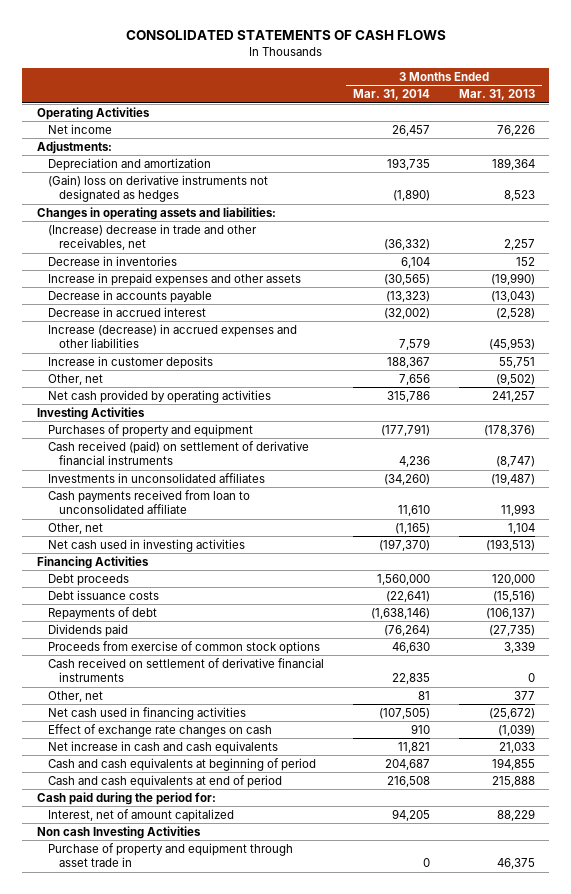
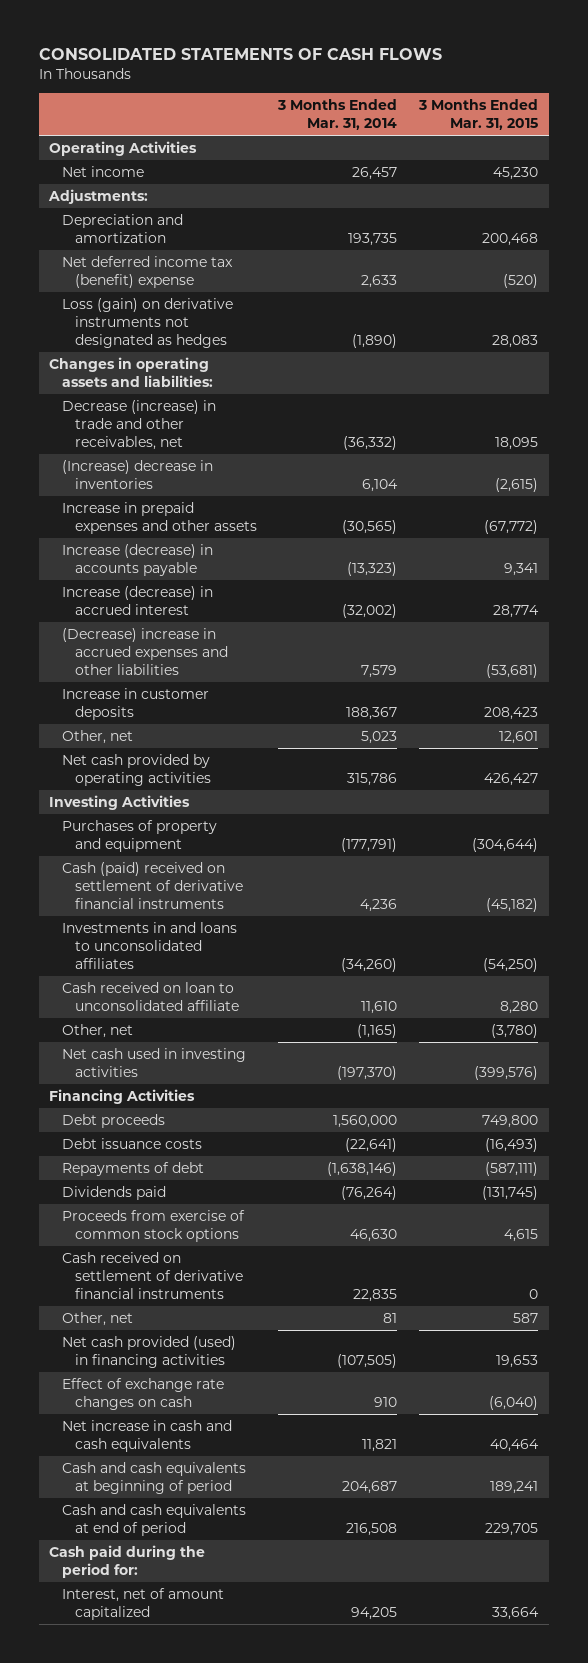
- | 3 Months Ended Mar. 31, 2014 | 3 Months Ended Mar. 31, 2013
+ | 3 Months Ended Mar. 31, 2014 | 3 Months Ended Mar. 31, 2015
- (Gain) loss on derivative instruments not designated as hedges | (1,890) | 8,523
+ Net deferred income tax (benefit) expense | 2,633 | (520)
+ Loss (gain) on derivative instruments not designated as hedges | (1,890) | 28,083
- (Increase) decrease in trade and other receivables, net | (36,332) | 2,257
- Decrease in inventories | 6,104 | 152
+ Decrease (increase) in trade and other receivables, net | (36,332) | 18,095
+ (Increase) decrease in inventories | 6,104 | (2,615)
- Decrease in accounts payable | (13,323) | (13,043)
- Decrease in accrued interest | (32,002) | (2,528)
- Increase (decrease) in accrued expenses and other liabilities | 7,579 | (45,953)
+ Increase (decrease) in accounts payable | (13,323) | 9,341
+ Increase (decrease) in accrued interest | (32,002) | 28,774
+ (Decrease) increase in accrued expenses and other liabilities | 7,579 | (53,681)
- Other, net | 7,656 | (9,502)
+ Other, net | 5,023 | 12,601
- Cash received (paid) on settlement of derivative financial instruments | 4,236 | (8,747)
- Investments in unconsolidated affiliates | (34,260) | (19,487)
- Cash payments received from loan to unconsolidated affiliate | 11,610 | 11,993
+ Cash (paid) received on settlement of derivative financial instruments | 4,236 | (45,182)
+ Investments in and loans to unconsolidated affiliates | (34,260) | (54,250)
+ Cash received on loan to unconsolidated affiliate | 11,610 | 8,280
- Net cash used in financing activities | (107,505) | (25,672)
+ Net cash provided (used) in financing activities | (107,505) | 19,653
- Non cash Investing Activities
- Purchase of property and equipment through asset trade in | 0 | 46,375

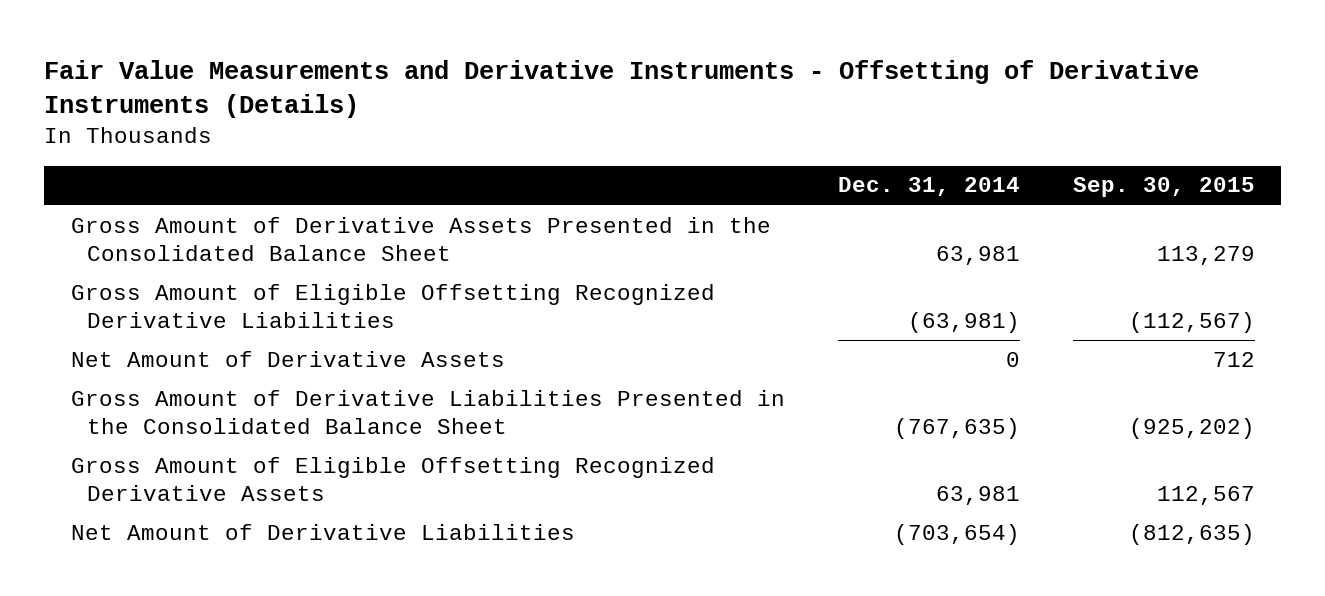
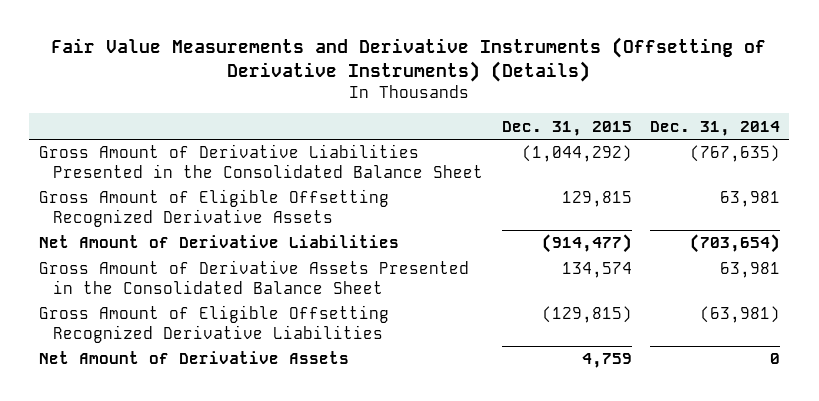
- Fair Value Measurements and Derivative Instruments - Offsetting of Derivative Instruments (Details)
+ Fair Value Measurements and Derivative Instruments (Offsetting of Derivative Instruments) (Details)
- | Dec. 31, 2014 | Sep. 30, 2015
+ | Dec. 31, 2015 | Dec. 31, 2014
moved down: Gross Amount of Derivative Assets Presented in the Consolidated Balance Sheet | 134,574 | 63,981
moved down: Gross Amount of Eligible Offsetting Recognized Derivative Liabilities | (129,815) | (63,981)
moved down: Net Amount of Derivative Assets | 4,759 | 0

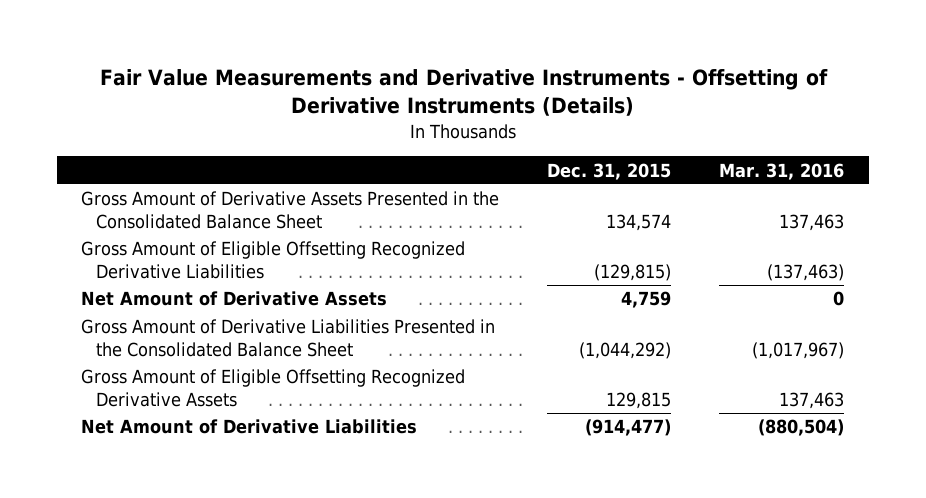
- Fair Value Measurements and Derivative Instruments (Offsetting of Derivative Instruments) (Details)
+ Fair Value Measurements and Derivative Instruments - Offsetting of Derivative Instruments (Details)
- | Dec. 31, 2015 | Dec. 31, 2014
+ | Dec. 31, 2015 | Mar. 31, 2016
moved down: Gross Amount of Derivative Liabilities Presented in the Consolidated Balance Sheet | (1,044,292) | (1,017,967)
moved down: Gross Amount of Eligible Offsetting Recognized Derivative Assets | 129,815 | 137,463
moved down: Net Amount of Derivative Liabilities | (914,477) | (880,504)

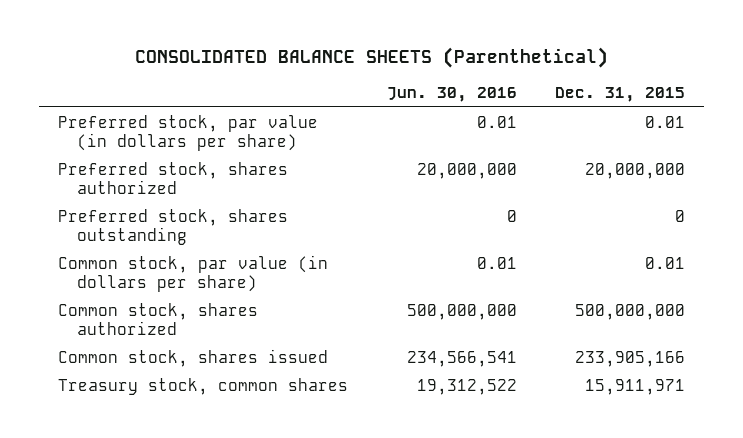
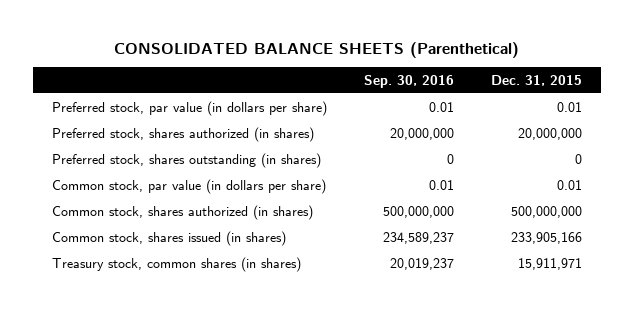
- | Jun. 30, 2016 | Dec. 31, 2015
+ | Sep. 30, 2016 | Dec. 31, 2015
- Preferred stock, shares authorized | 20,000,000 | 20,000,000
- Preferred stock, shares outstanding | 0 | 0
+ Preferred stock, shares authorized (in shares) | 20,000,000 | 20,000,000
+ Preferred stock, shares outstanding (in shares) | 0 | 0
- Common stock, shares authorized | 500,000,000 | 500,000,000
- Common stock, shares issued | 234,566,541 | 233,905,166
- Treasury stock, common shares | 19,312,522 | 15,911,971
+ Common stock, shares authorized (in shares) | 500,000,000 | 500,000,000
+ Common stock, shares issued (in shares) | 234,589,237 | 233,905,166
+ Treasury stock, common shares (in shares) | 20,019,237 | 15,911,971

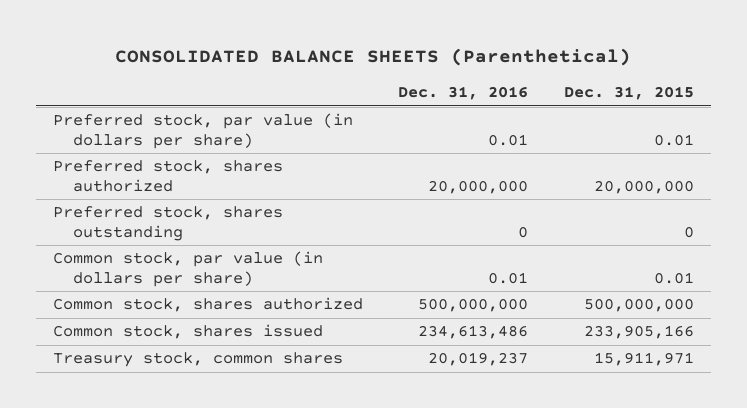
- | Sep. 30, 2016 | Dec. 31, 2015
+ | Dec. 31, 2016 | Dec. 31, 2015
- Preferred stock, shares authorized (in shares) | 20,000,000 | 20,000,000
- Preferred stock, shares outstanding (in shares) | 0 | 0
+ Preferred stock, shares authorized | 20,000,000 | 20,000,000
+ Preferred stock, shares outstanding | 0 | 0
- Common stock, shares authorized (in shares) | 500,000,000 | 500,000,000
- Common stock, shares issued (in shares) | 234,589,237 | 233,905,166
- Treasury stock, common shares (in shares) | 20,019,237 | 15,911,971
+ Common stock, shares authorized | 500,000,000 | 500,000,000
+ Common stock, shares issued | 234,613,486 | 233,905,166
+ Treasury stock, common shares | 20,019,237 | 15,911,971

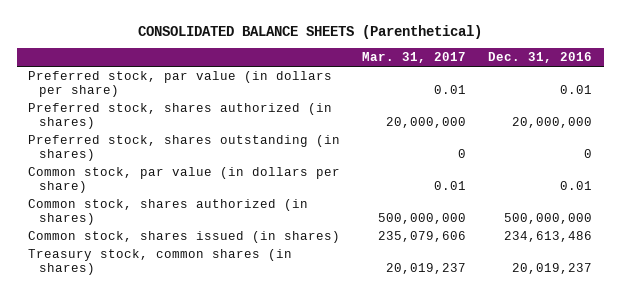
- | Dec. 31, 2016 | Dec. 31, 2015
+ | Mar. 31, 2017 | Dec. 31, 2016
- Preferred stock, shares authorized | 20,000,000 | 20,000,000
- Preferred stock, shares outstanding | 0 | 0
+ Preferred stock, shares authorized (in shares) | 20,000,000 | 20,000,000
+ Preferred stock, shares outstanding (in shares) | 0 | 0
- Common stock, shares authorized | 500,000,000 | 500,000,000
- Common stock, shares issued | 234,613,486 | 233,905,166
- Treasury stock, common shares | 20,019,237 | 15,911,971
+ Common stock, shares authorized (in shares) | 500,000,000 | 500,000,000
+ Common stock, shares issued (in shares) | 235,079,606 | 234,613,486
+ Treasury stock, common shares (in shares) | 20,019,237 | 20,019,237

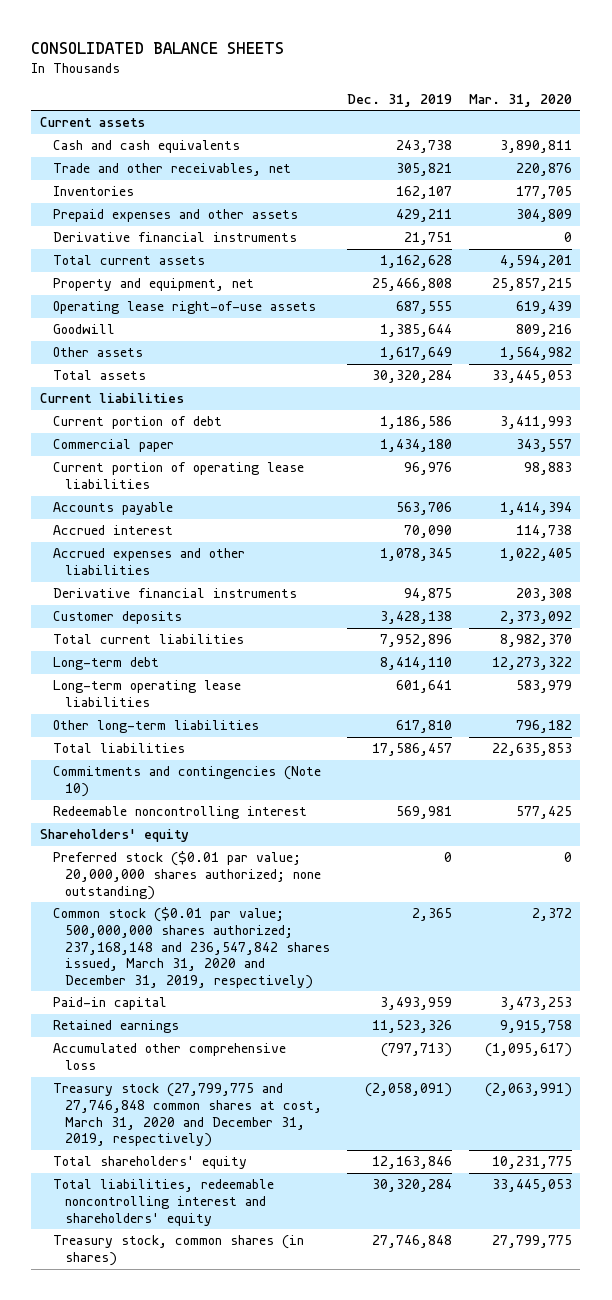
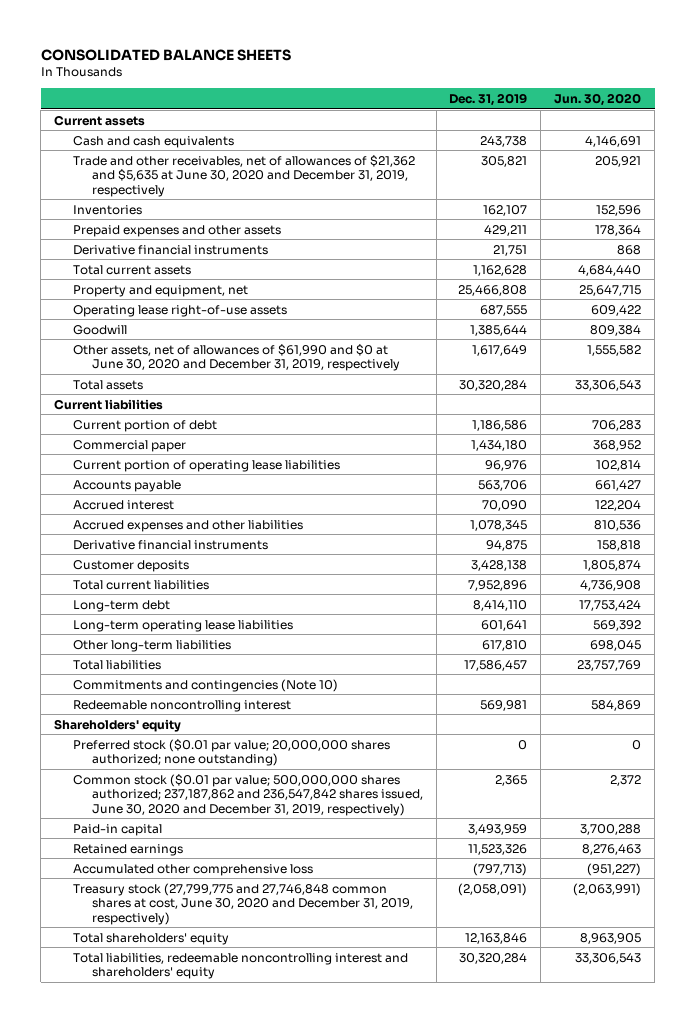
- | Dec. 31, 2019 | Mar. 31, 2020
+ | Dec. 31, 2019 | Jun. 30, 2020
- Trade and other receivables, net | 305,821 | 220,876
+ Trade and other receivables, net of allowances of $21,362 and $5,635 at June 30, 2020 and December 31, 2019, respectively | 305,821 | 205,921
- Other assets | 1,617,649 | 1,564,982
+ Other assets, net of allowances of $61,990 and $0 at June 30, 2020 and December 31, 2019, respectively | 1,617,649 | 1,555,582
- Common stock ($0.01 par value; 500,000,000 shares authorized; 237,168,148 and 236,547,842 shares issued, March 31, 2020 and December 31, 2019, respectively) | 2,365 | 2,372
+ Common stock ($0.01 par value; 500,000,000 shares authorized; 237,187,862 and 236,547,842 shares issued, June 30, 2020 and December 31, 2019, respectively) | 2,365 | 2,372
- Treasury stock (27,799,775 and 27,746,848 common shares at cost, March 31, 2020 and December 31, 2019, respectively) | (2,058,091) | (2,063,991)
+ Treasury stock (27,799,775 and 27,746,848 common shares at cost, June 30, 2020 and December 31, 2019, respectively) | (2,058,091) | (2,063,991)
- Treasury stock, common shares (in shares) | 27,746,848 | 27,799,775

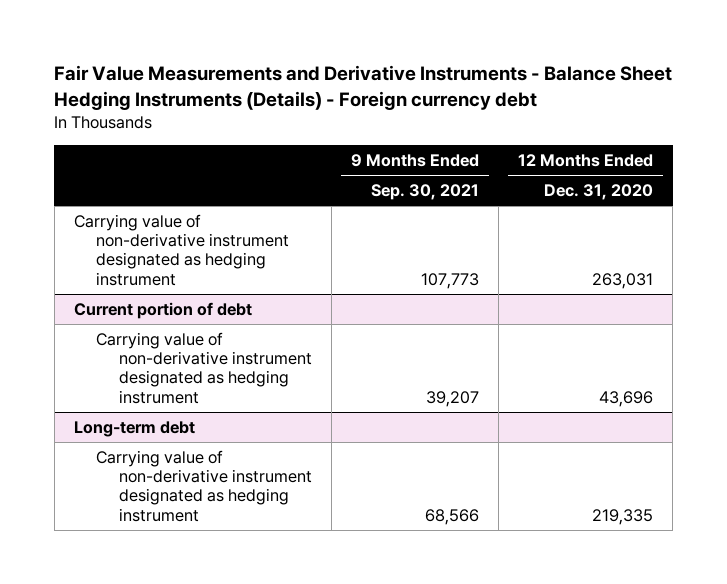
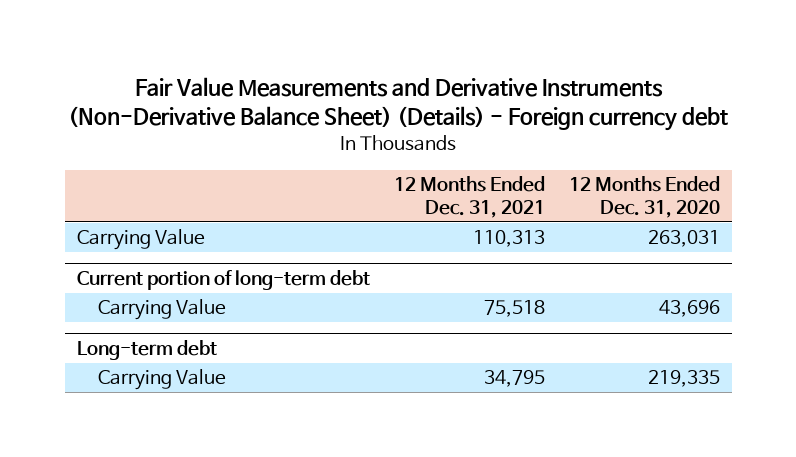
- Fair Value Measurements and Derivative Instruments - Balance Sheet Hedging Instruments (Details) - Foreign currency debt
+ Fair Value Measurements and Derivative Instruments (Non-Derivative Balance Sheet) (Details) - Foreign currency debt
- | 9 Months Ended Sep. 30, 2021 | 12 Months Ended Dec. 31, 2020
+ | 12 Months Ended Dec. 31, 2021 | 12 Months Ended Dec. 31, 2020
- Carrying value of non-derivative instrument designated as hedging instrument | 107,773 | 263,031
- Current portion of debt
- Carrying value of non-derivative instrument designated as hedging instrument | 39,207 | 43,696
+ Carrying Value | 110,313 | 263,031
+ Current portion of long-term debt
+ Carrying Value | 75,518 | 43,696
@ Long-term debt
- Carrying value of non-derivative instrument designated as hedging instrument | 68,566 | 219,335
+ Carrying Value | 34,795 | 219,335

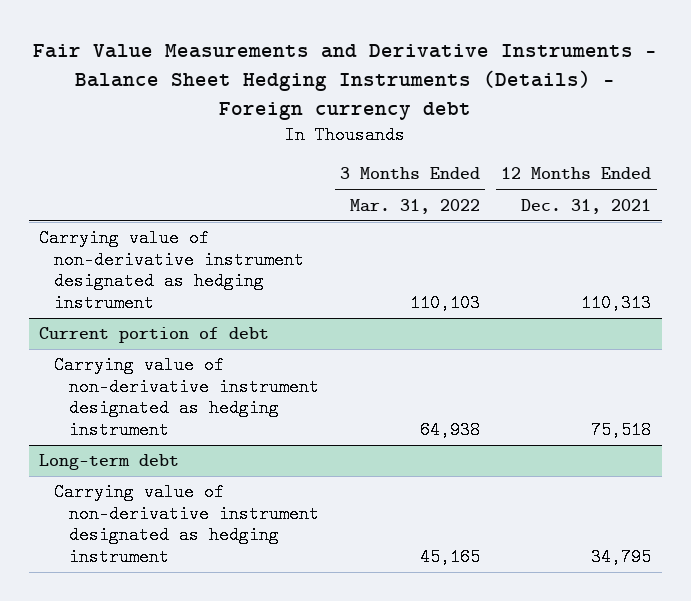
- Fair Value Measurements and Derivative Instruments (Non-Derivative Balance Sheet) (Details) - Foreign currency debt
+ Fair Value Measurements and Derivative Instruments - Balance Sheet Hedging Instruments (Details) - Foreign currency debt
- | 12 Months Ended Dec. 31, 2021 | 12 Months Ended Dec. 31, 2020
+ | 3 Months Ended Mar. 31, 2022 | 12 Months Ended Dec. 31, 2021
- Carrying Value | 110,313 | 263,031
- Current portion of long-term debt
- Carrying Value | 75,518 | 43,696
+ Carrying value of non-derivative instrument designated as hedging instrument | 110,103 | 110,313
+ Current portion of debt
+ Carrying value of non-derivative instrument designated as hedging instrument | 64,938 | 75,518
@ Long-term debt
- Carrying Value | 34,795 | 219,335
+ Carrying value of non-derivative instrument designated as hedging instrument | 45,165 | 34,795

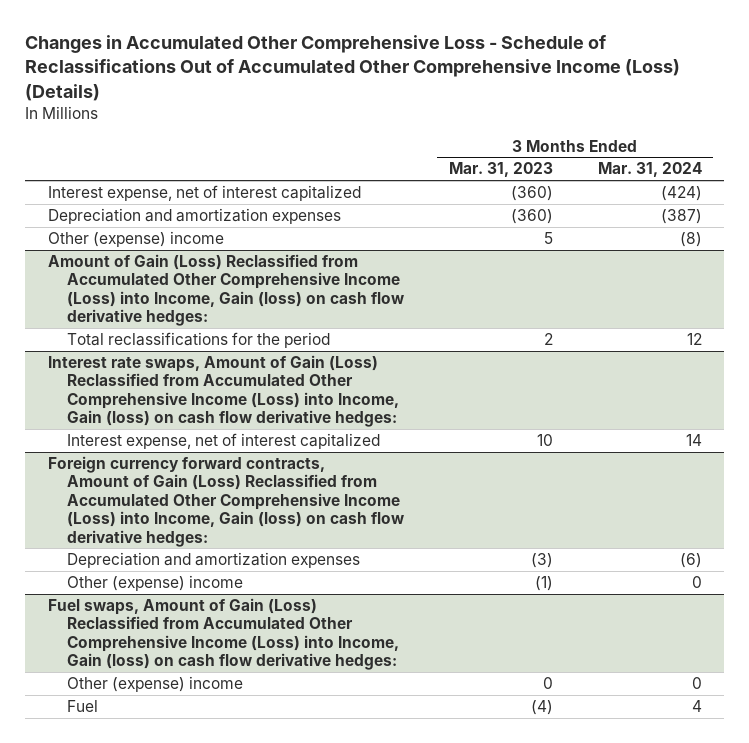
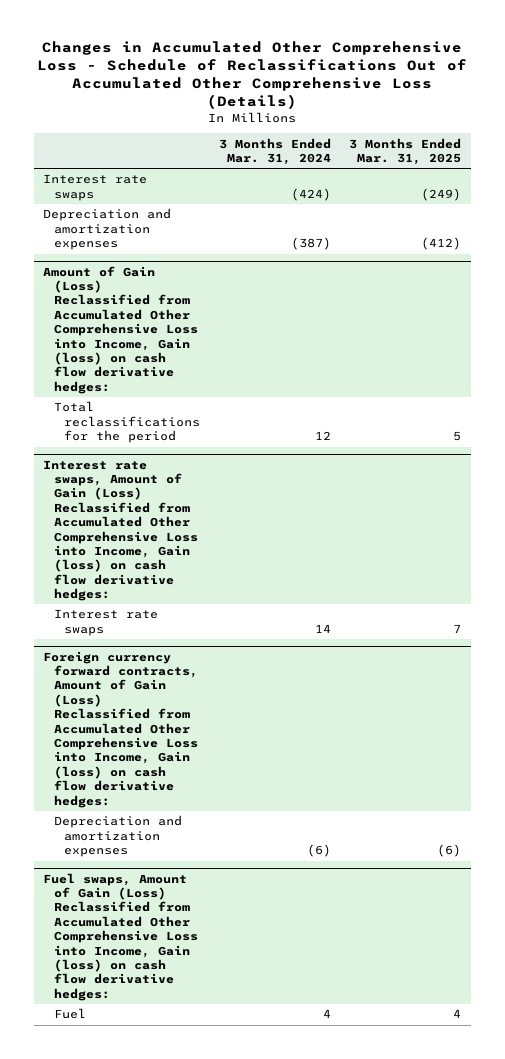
- Changes in Accumulated Other Comprehensive Loss - Schedule of Reclassifications Out of Accumulated Other Comprehensive Income (Loss) (Details)
+ Changes in Accumulated Other Comprehensive Loss - Schedule of Reclassifications Out of Accumulated Other Comprehensive Loss (Details)
- | 3 Months Ended Mar. 31, 2023 | 3 Months Ended Mar. 31, 2024
+ | 3 Months Ended Mar. 31, 2024 | 3 Months Ended Mar. 31, 2025
- Interest expense, net of interest capitalized | (360) | (424)
+ Interest rate swaps | (424) | (249)
- Other (expense) income | 5 | (8)
- Amount of Gain (Loss) Reclassified from Accumulated Other Comprehensive Income (Loss) into Income, Gain (loss) on cash flow derivative hedges:
+ Amount of Gain (Loss) Reclassified from Accumulated Other Comprehensive Loss into Income, Gain (loss) on cash flow derivative hedges:
- Interest rate swaps, Amount of Gain (Loss) Reclassified from Accumulated Other Comprehensive Income (Loss) into Income, Gain (loss) on cash flow derivative hedges:
- Interest expense, net of interest capitalized | 10 | 14
- Foreign currency forward contracts, Amount of Gain (Loss) Reclassified from Accumulated Other Comprehensive Income (Loss) into Income, Gain (loss) on cash flow derivative hedges:
+ Interest rate swaps, Amount of Gain (Loss) Reclassified from Accumulated Other Comprehensive Loss into Income, Gain (loss) on cash flow derivative hedges:
+ Interest rate swaps | 14 | 7
+ Foreign currency forward contracts, Amount of Gain (Loss) Reclassified from Accumulated Other Comprehensive Loss into Income, Gain (loss) on cash flow derivative hedges:
- Other (expense) income | (1) | 0
- Fuel swaps, Amount of Gain (Loss) Reclassified from Accumulated Other Comprehensive Income (Loss) into Income, Gain (loss) on cash flow derivative hedges:
- Other (expense) income | 0 | 0
+ Fuel swaps, Amount of Gain (Loss) Reclassified from Accumulated Other Comprehensive Loss into Income, Gain (loss) on cash flow derivative hedges:

